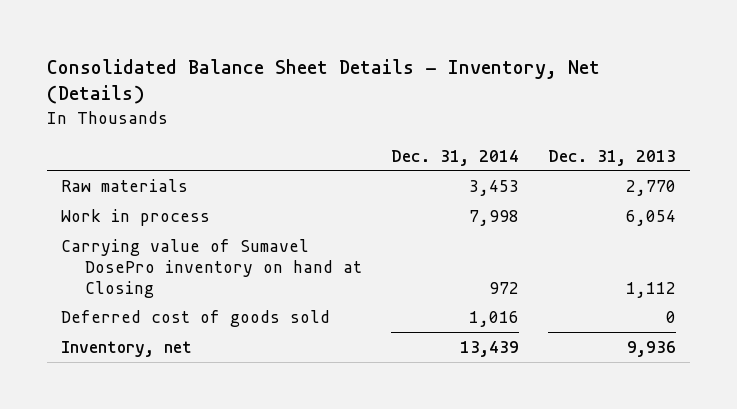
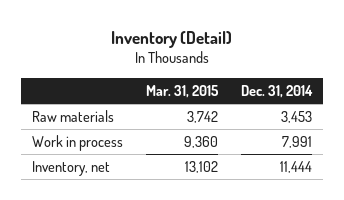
- Consolidated Balance Sheet Details - Inventory, Net (Details)
+ Inventory (Detail)
- | Dec. 31, 2014 | Dec. 31, 2013
+ | Mar. 31, 2015 | Dec. 31, 2014
- Work in process | 7,998 | 6,054
- Carrying value of Sumavel DosePro inventory on hand at Closing | 972 | 1,112
- Deferred cost of goods sold | 1,016 | 0
- Inventory, net | 13,439 | 9,936
+ Work in process | 9,360 | 7,991
+ Inventory, net | 13,102 | 11,444

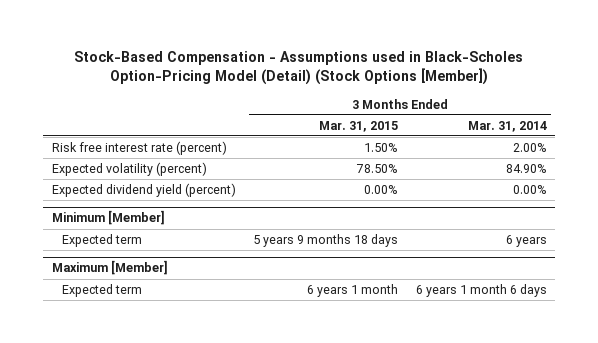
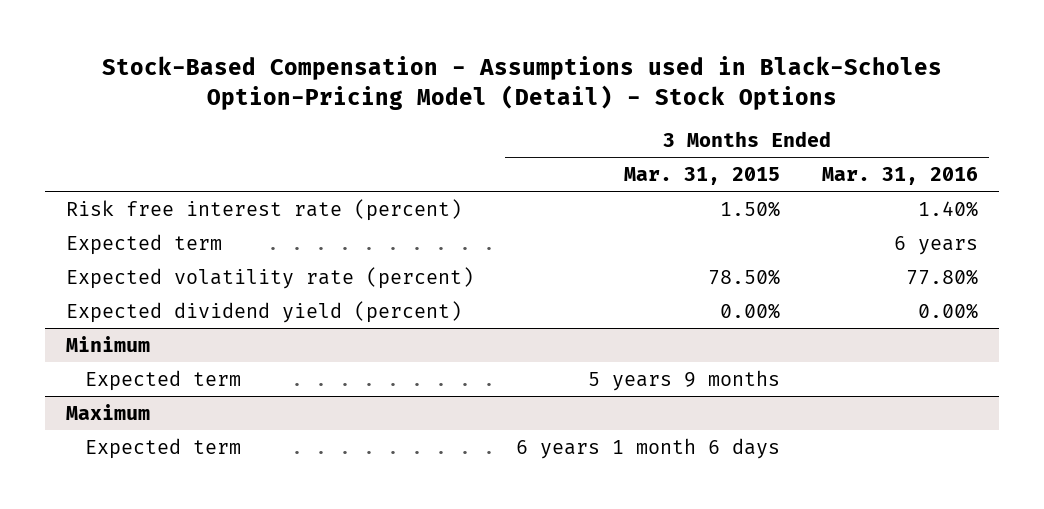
- Stock-Based Compensation - Assumptions used in Black-Scholes Option-Pricing Model (Detail) (Stock Options [Member])
+ Stock-Based Compensation - Assumptions used in Black-Scholes Option-Pricing Model (Detail) - Stock Options
- | 3 Months Ended Mar. 31, 2015 | 3 Months Ended Mar. 31, 2014
+ | 3 Months Ended Mar. 31, 2015 | 3 Months Ended Mar. 31, 2016
- Expected volatility (percent) | 78.50% | 84.90%
+ Expected term | | 6 years
+ Expected volatility rate (percent) | 78.50% | 77.80%
- Minimum [Member]
- Expected term | 5 years 9 months 18 days | 6 years
- Maximum [Member]
- Expected term | 6 years 1 month | 6 years 1 month 6 days
+ Minimum
+ Expected term | 5 years 9 months |
+ Maximum
+ Expected term | 6 years 1 month 6 days |

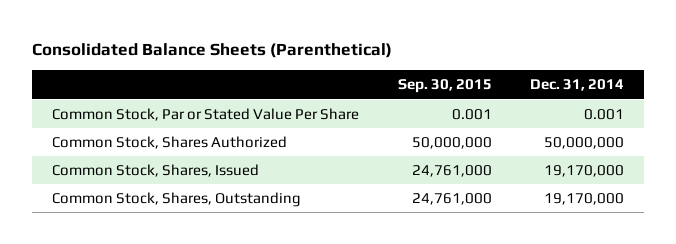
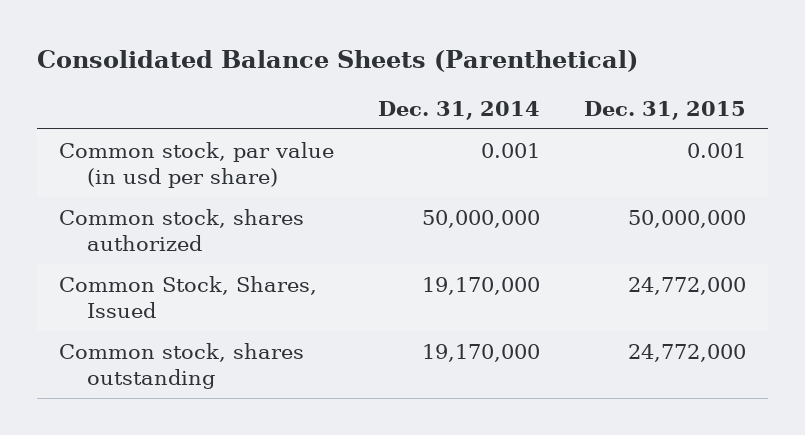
- | Sep. 30, 2015 | Dec. 31, 2014
+ | Dec. 31, 2014 | Dec. 31, 2015
- Common Stock, Par or Stated Value Per Share | 0.001 | 0.001
- Common Stock, Shares Authorized | 50,000,000 | 50,000,000
+ Common stock, par value (in usd per share) | 0.001 | 0.001
+ Common stock, shares authorized | 50,000,000 | 50,000,000
- Common Stock, Shares, Outstanding | 24,761,000 | 19,170,000
+ Common stock, shares outstanding | 19,170,000 | 24,772,000

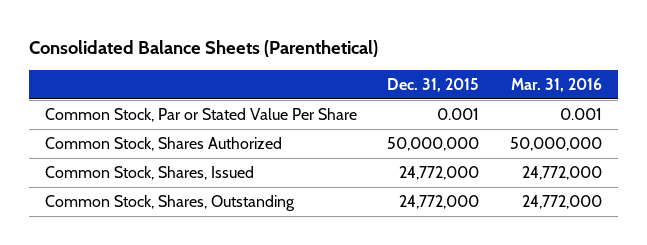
- | Dec. 31, 2014 | Dec. 31, 2015
+ | Dec. 31, 2015 | Mar. 31, 2016
- Common stock, par value (in usd per share) | 0.001 | 0.001
- Common stock, shares authorized | 50,000,000 | 50,000,000
+ Common Stock, Par or Stated Value Per Share | 0.001 | 0.001
+ Common Stock, Shares Authorized | 50,000,000 | 50,000,000
- Common stock, shares outstanding | 19,170,000 | 24,772,000
+ Common Stock, Shares, Outstanding | 24,772,000 | 24,772,000

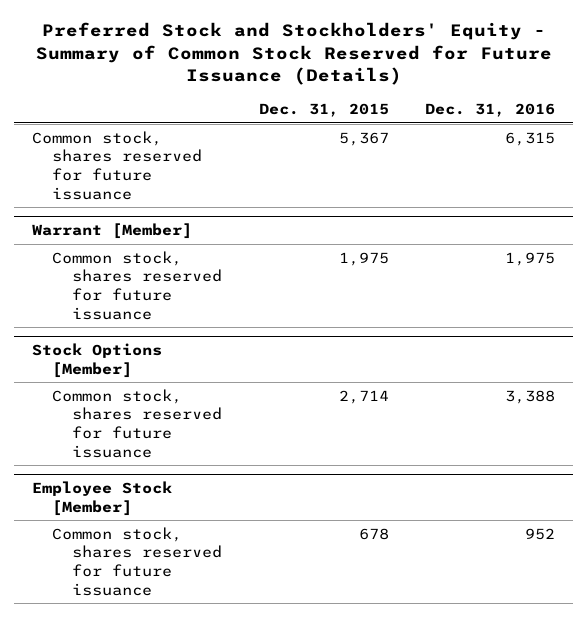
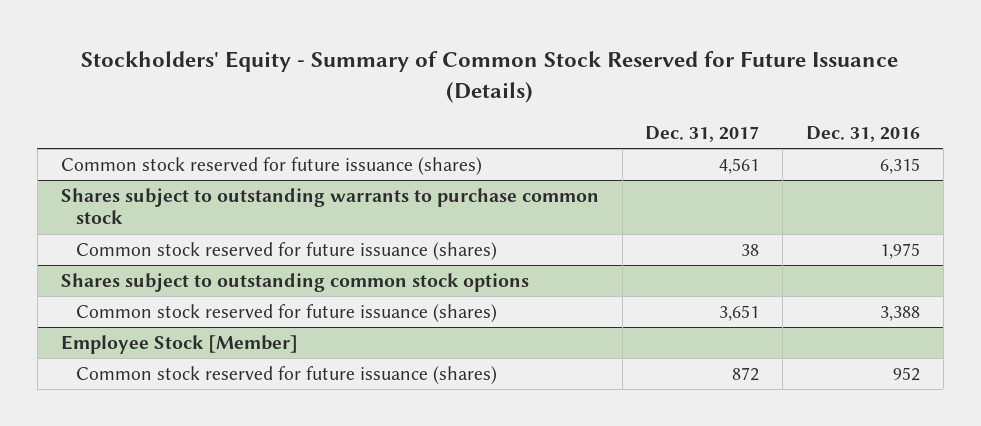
- Preferred Stock and Stockholders' Equity - Summary of Common Stock Reserved for Future Issuance (Details)
+ Stockholders' Equity - Summary of Common Stock Reserved for Future Issuance (Details)
- | Dec. 31, 2015 | Dec. 31, 2016
+ | Dec. 31, 2017 | Dec. 31, 2016
- Common stock, shares reserved for future issuance | 5,367 | 6,315
- Warrant [Member]
- Common stock, shares reserved for future issuance | 1,975 | 1,975
- Stock Options [Member]
- Common stock, shares reserved for future issuance | 2,714 | 3,388
+ Common stock reserved for future issuance (shares) | 4,561 | 6,315
+ Shares subject to outstanding warrants to purchase common stock
+ Common stock reserved for future issuance (shares) | 38 | 1,975
+ Shares subject to outstanding common stock options
+ Common stock reserved for future issuance (shares) | 3,651 | 3,388
@ Employee Stock [Member]
- Common stock, shares reserved for future issuance | 678 | 952
+ Common stock reserved for future issuance (shares) | 872 | 952

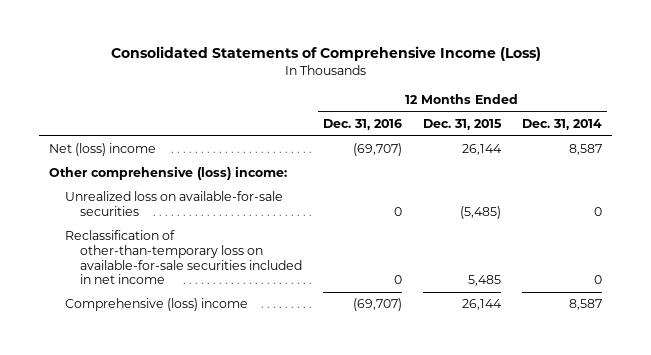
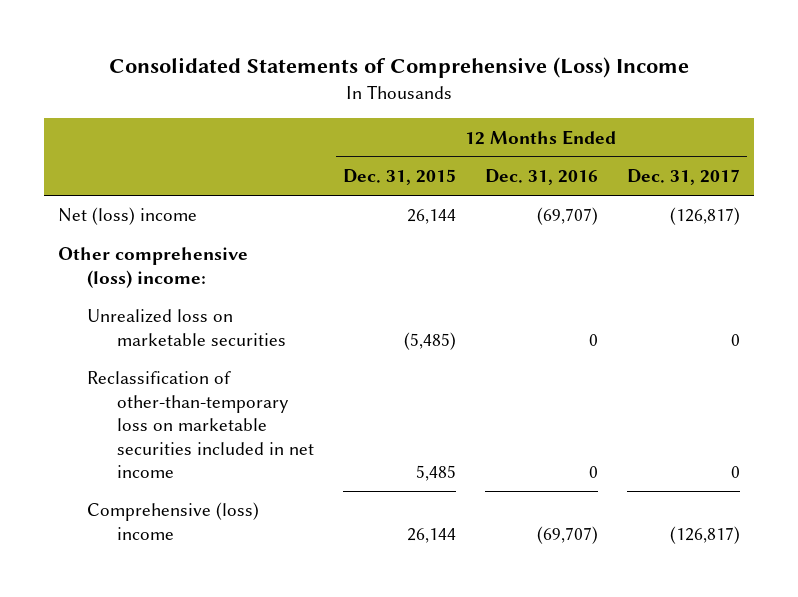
- Consolidated Statements of Comprehensive Income (Loss)
+ Consolidated Statements of Comprehensive (Loss) Income
- | 12 Months Ended Dec. 31, 2016 | 12 Months Ended Dec. 31, 2015 | 12 Months Ended Dec. 31, 2014
+ | 12 Months Ended Dec. 31, 2015 | 12 Months Ended Dec. 31, 2016 | 12 Months Ended Dec. 31, 2017
- Unrealized loss on available-for-sale securities | 0 | (5,485) | 0
- Reclassification of other-than-temporary loss on available-for-sale securities included in net income | 0 | 5,485 | 0
+ Unrealized loss on marketable securities | (5,485) | 0 | 0
+ Reclassification of other-than-temporary loss on marketable securities included in net income | 5,485 | 0 | 0

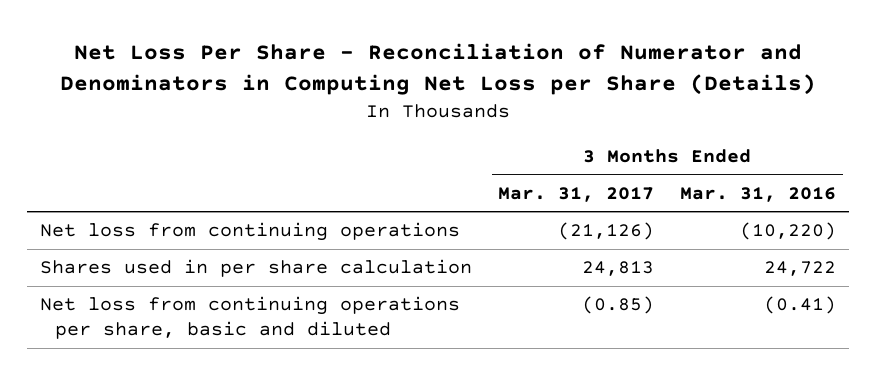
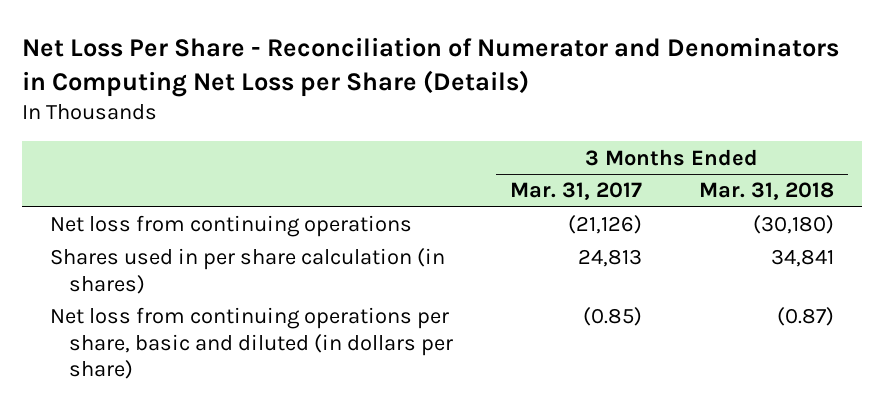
- | 3 Months Ended Mar. 31, 2017 | 3 Months Ended Mar. 31, 2016
+ | 3 Months Ended Mar. 31, 2017 | 3 Months Ended Mar. 31, 2018
- Shares used in per share calculation | 24,813 | 24,722
- Net loss from continuing operations per share, basic and diluted | (0.85) | (0.41)
+ Shares used in per share calculation (in shares) | 24,813 | 34,841
+ Net loss from continuing operations per share, basic and diluted (in dollars per share) | (0.85) | (0.87)

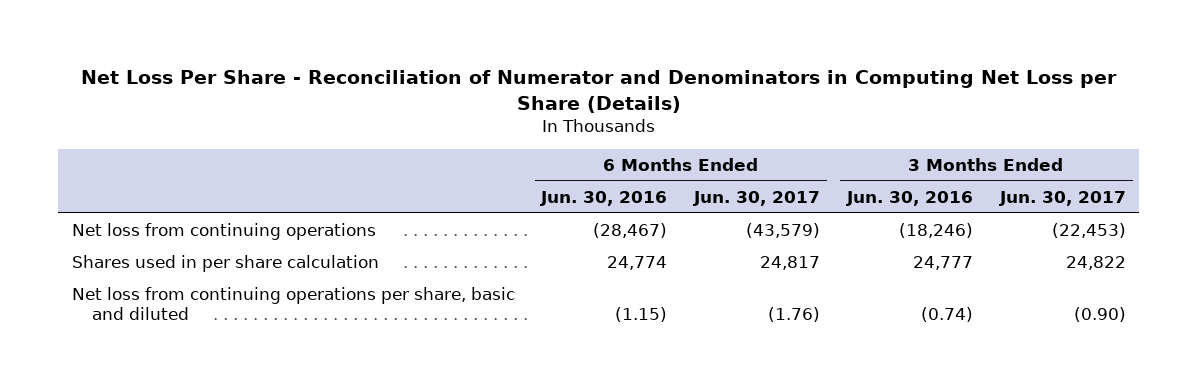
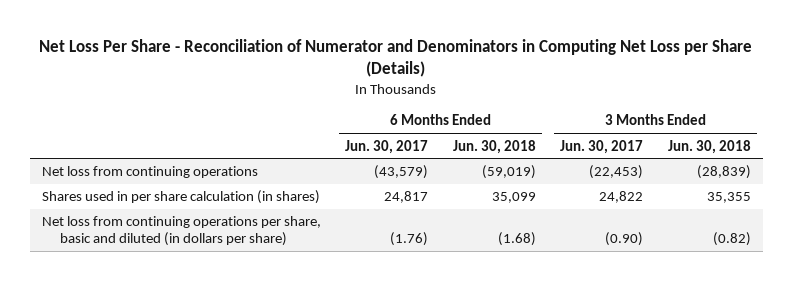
- | 6 Months Ended Jun. 30, 2016 | 6 Months Ended Jun. 30, 2017 | 3 Months Ended Jun. 30, 2016 | 3 Months Ended Jun. 30, 2017
+ | 6 Months Ended Jun. 30, 2017 | 6 Months Ended Jun. 30, 2018 | 3 Months Ended Jun. 30, 2017 | 3 Months Ended Jun. 30, 2018
- Shares used in per share calculation | 24,774 | 24,817 | 24,777 | 24,822
- Net loss from continuing operations per share, basic and diluted | (1.15) | (1.76) | (0.74) | (0.90)
+ Shares used in per share calculation (in shares) | 24,817 | 35,099 | 24,822 | 35,355
+ Net loss from continuing operations per share, basic and diluted (in dollars per share) | (1.76) | (1.68) | (0.90) | (0.82)

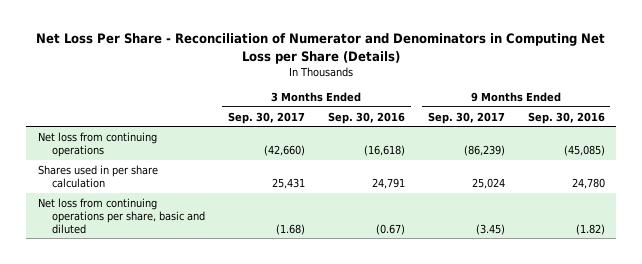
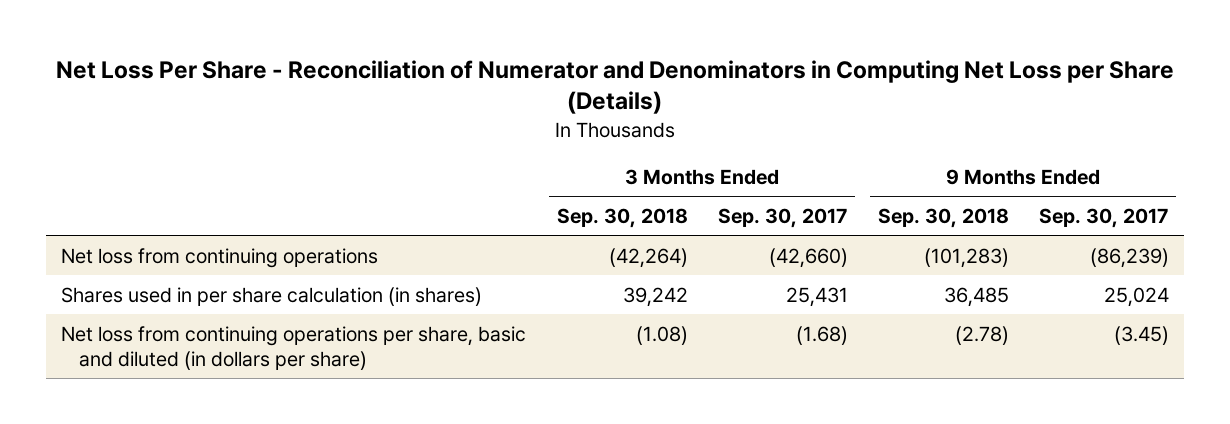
- | 3 Months Ended Sep. 30, 2017 | 3 Months Ended Sep. 30, 2016 | 9 Months Ended Sep. 30, 2017 | 9 Months Ended Sep. 30, 2016
+ | 3 Months Ended Sep. 30, 2018 | 3 Months Ended Sep. 30, 2017 | 9 Months Ended Sep. 30, 2018 | 9 Months Ended Sep. 30, 2017
- Shares used in per share calculation | 25,431 | 24,791 | 25,024 | 24,780
- Net loss from continuing operations per share, basic and diluted | (1.68) | (0.67) | (3.45) | (1.82)
+ Shares used in per share calculation (in shares) | 39,242 | 25,431 | 36,485 | 25,024
+ Net loss from continuing operations per share, basic and diluted (in dollars per share) | (1.08) | (1.68) | (2.78) | (3.45)

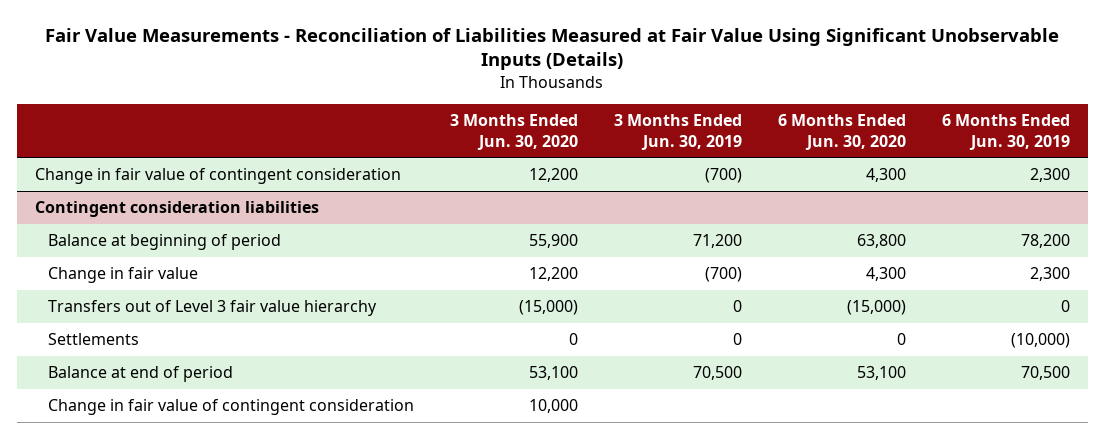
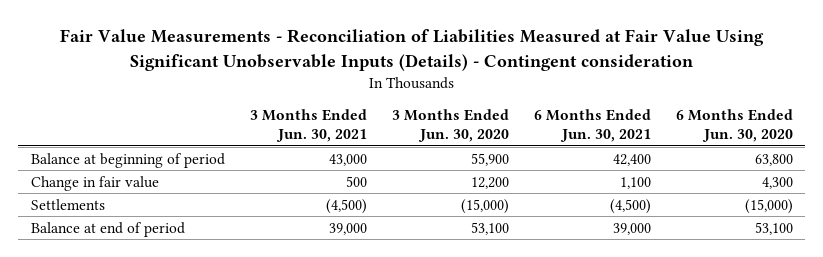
- Fair Value Measurements - Reconciliation of Liabilities Measured at Fair Value Using Significant Unobservable Inputs (Details)
+ Fair Value Measurements - Reconciliation of Liabilities Measured at Fair Value Using Significant Unobservable Inputs (Details) - Contingent consideration
- | 3 Months Ended Jun. 30, 2020 | 3 Months Ended Jun. 30, 2019 | 6 Months Ended Jun. 30, 2020 | 6 Months Ended Jun. 30, 2019
+ | 3 Months Ended Jun. 30, 2021 | 3 Months Ended Jun. 30, 2020 | 6 Months Ended Jun. 30, 2021 | 6 Months Ended Jun. 30, 2020
- Change in fair value of contingent consideration | 12,200 | (700) | 4,300 | 2,300
- Contingent consideration liabilities
- Transfers out of Level 3 fair value hierarchy | (15,000) | 0 | (15,000) | 0
- Settlements | 0 | 0 | 0 | (10,000)
+ Settlements | (4,500) | (15,000) | (4,500) | (15,000)
- Change in fair value of contingent consideration | 10,000 | | |

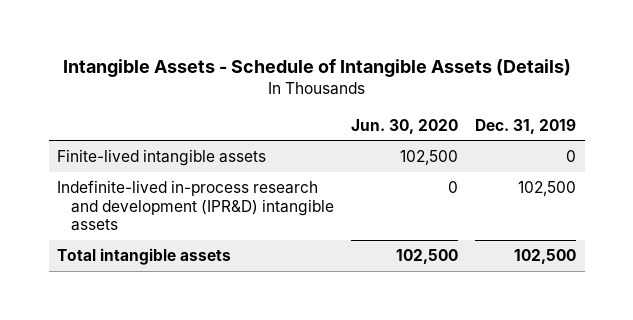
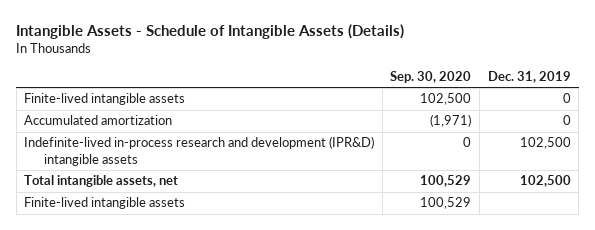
- | Jun. 30, 2020 | Dec. 31, 2019
+ | Sep. 30, 2020 | Dec. 31, 2019
+ Accumulated amortization | (1,971) | 0
- Total intangible assets | 102,500 | 102,500
+ Total intangible assets, net | 100,529 | 102,500
+ Finite-lived intangible assets | 100,529 |

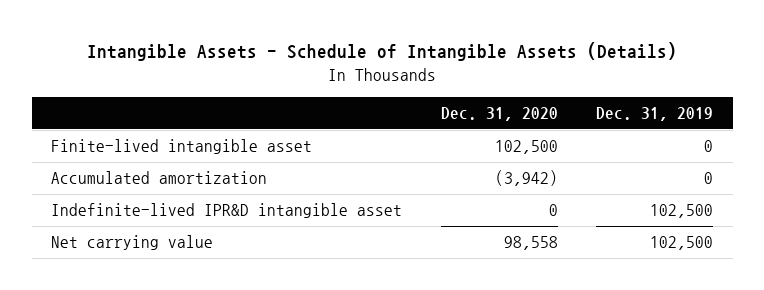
- | Sep. 30, 2020 | Dec. 31, 2019
+ | Dec. 31, 2020 | Dec. 31, 2019
- Finite-lived intangible assets | 102,500 | 0
+ Finite-lived intangible asset | 102,500 | 0
- Indefinite-lived in-process research and development (IPR&D) intangible assets | 0 | 102,500
- Total intangible assets, net | 100,529 | 102,500
- Finite-lived intangible assets | 100,529 |
+ Indefinite-lived IPR&D intangible asset | 0 | 102,500
+ Net carrying value | 98,558 | 102,500

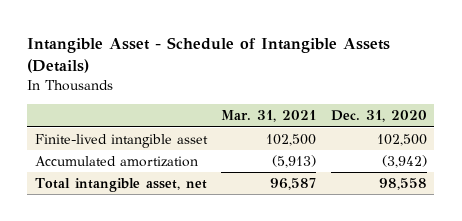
- Intangible Assets - Schedule of Intangible Assets (Details)
+ Intangible Asset - Schedule of Intangible Assets (Details)
- | Dec. 31, 2020 | Dec. 31, 2019
+ | Mar. 31, 2021 | Dec. 31, 2020
- Indefinite-lived IPR&D intangible asset | 0 | 102,500
- Net carrying value | 98,558 | 102,500
+ Total intangible asset, net | 96,587 | 98,558

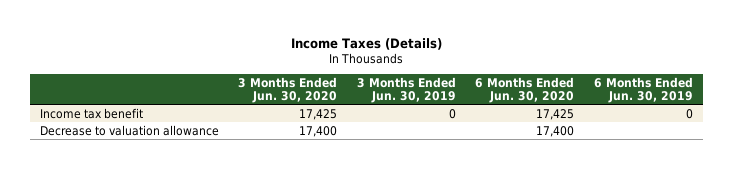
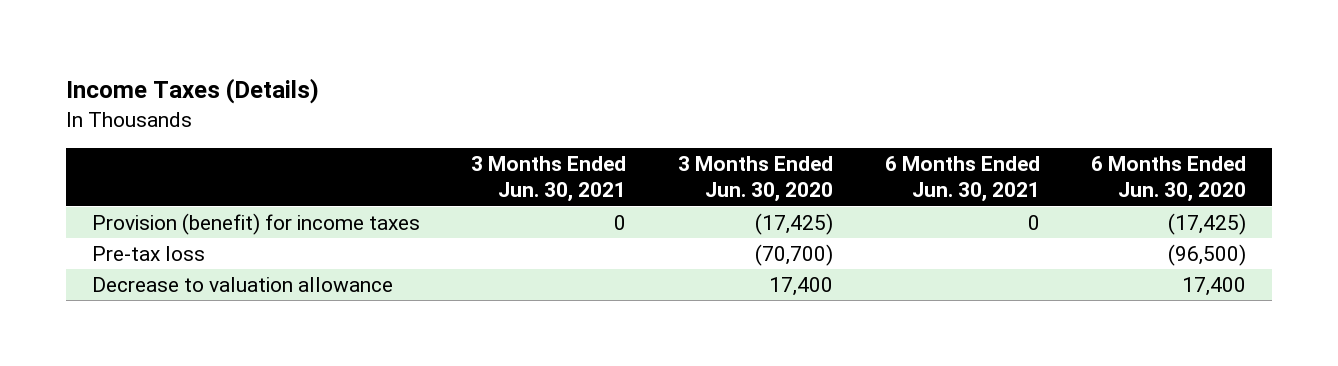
- | 3 Months Ended Jun. 30, 2020 | 3 Months Ended Jun. 30, 2019 | 6 Months Ended Jun. 30, 2020 | 6 Months Ended Jun. 30, 2019
+ | 3 Months Ended Jun. 30, 2021 | 3 Months Ended Jun. 30, 2020 | 6 Months Ended Jun. 30, 2021 | 6 Months Ended Jun. 30, 2020
- Income tax benefit | 17,425 | 0 | 17,425 | 0
+ Provision (benefit) for income taxes | 0 | (17,425) | 0 | (17,425)
+ Pre-tax loss | | (70,700) | | (96,500)

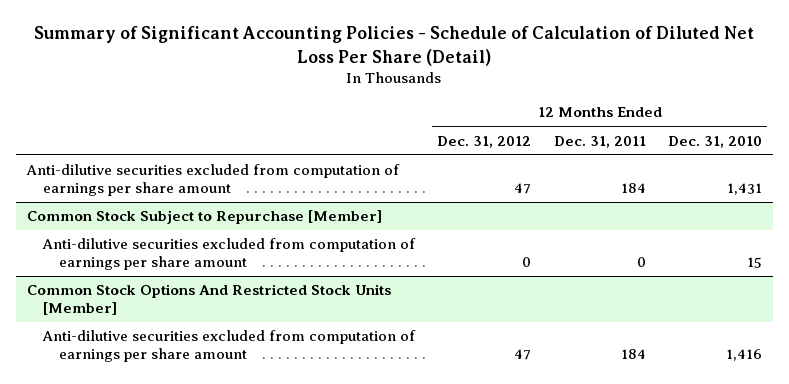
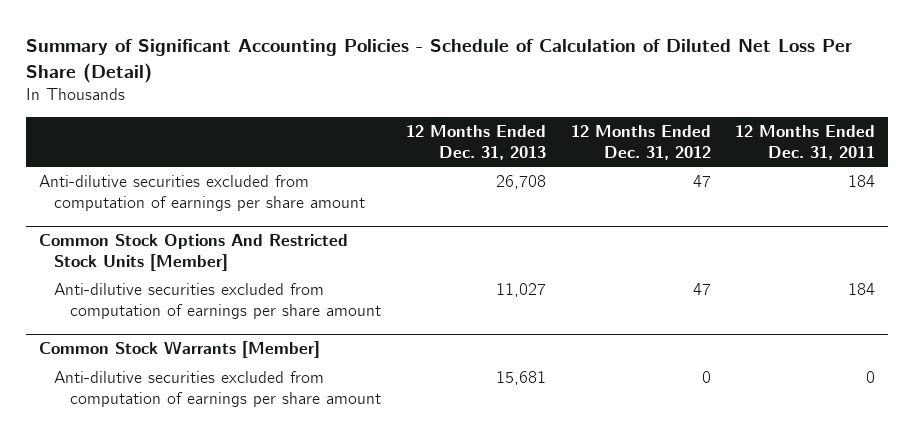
- | 12 Months Ended Dec. 31, 2012 | 12 Months Ended Dec. 31, 2011 | 12 Months Ended Dec. 31, 2010
+ | 12 Months Ended Dec. 31, 2013 | 12 Months Ended Dec. 31, 2012 | 12 Months Ended Dec. 31, 2011
- Common Stock Subject to Repurchase [Member]
- Anti-dilutive securities excluded from computation of earnings per share amount | 0 | 0 | 15
+ Common Stock Warrants [Member]
+ Anti-dilutive securities excluded from computation of earnings per share amount | 15,681 | 0 | 0

